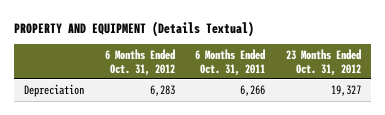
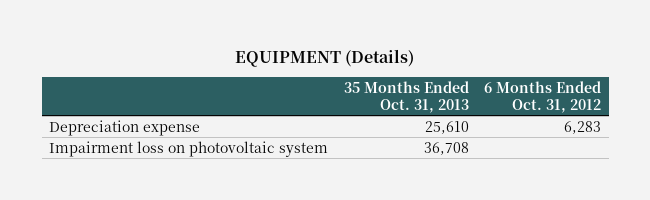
- PROPERTY AND EQUIPMENT (Details Textual)
+ EQUIPMENT (Details)
- | 6 Months Ended Oct. 31, 2012 | 6 Months Ended Oct. 31, 2011 | 23 Months Ended Oct. 31, 2012
+ | 35 Months Ended Oct. 31, 2013 | 6 Months Ended Oct. 31, 2012
- Depreciation | 6,283 | 6,266 | 19,327
+ Depreciation expense | 25,610 | 6,283
+ Impairment loss on photovoltaic system | 36,708 |

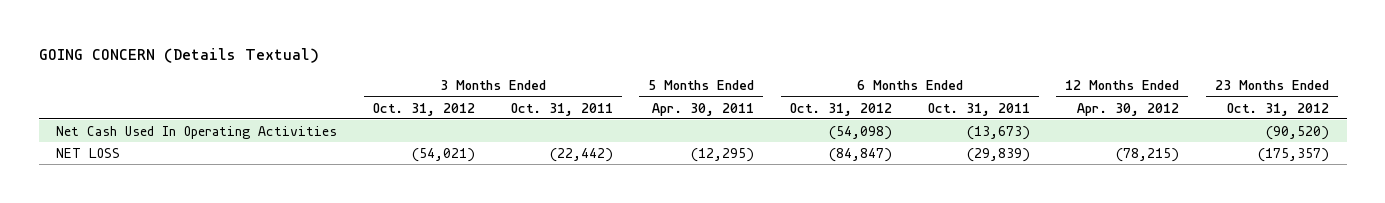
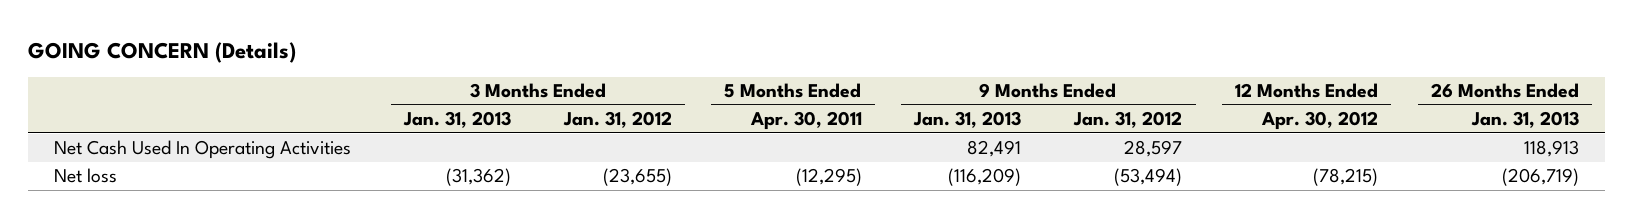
- GOING CONCERN (Details Textual)
+ GOING CONCERN (Details)
- | 3 Months Ended Oct. 31, 2012 | 3 Months Ended Oct. 31, 2011 | 5 Months Ended Apr. 30, 2011 | 6 Months Ended Oct. 31, 2012 | 6 Months Ended Oct. 31, 2011 | 12 Months Ended Apr. 30, 2012 | 23 Months Ended Oct. 31, 2012
+ | 3 Months Ended Jan. 31, 2013 | 3 Months Ended Jan. 31, 2012 | 5 Months Ended Apr. 30, 2011 | 9 Months Ended Jan. 31, 2013 | 9 Months Ended Jan. 31, 2012 | 12 Months Ended Apr. 30, 2012 | 26 Months Ended Jan. 31, 2013
- NET LOSS | (54,021) | (22,442) | (12,295) | (84,847) | (29,839) | (78,215) | (175,357)
+ Net loss | (31,362) | (23,655) | (12,295) | (116,209) | (53,494) | (78,215) | (206,719)

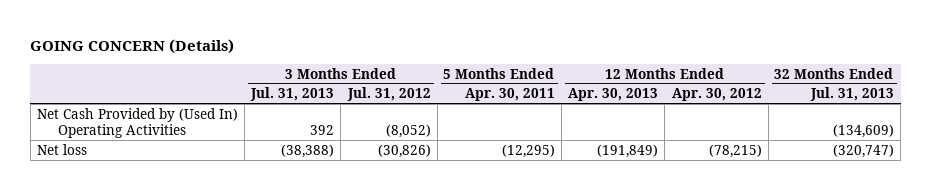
- | 3 Months Ended Jan. 31, 2013 | 3 Months Ended Jan. 31, 2012 | 5 Months Ended Apr. 30, 2011 | 9 Months Ended Jan. 31, 2013 | 9 Months Ended Jan. 31, 2012 | 12 Months Ended Apr. 30, 2012 | 26 Months Ended Jan. 31, 2013
+ | 3 Months Ended Jul. 31, 2013 | 3 Months Ended Jul. 31, 2012 | 5 Months Ended Apr. 30, 2011 | 12 Months Ended Apr. 30, 2013 | 12 Months Ended Apr. 30, 2012 | 32 Months Ended Jul. 31, 2013
- Net Cash Used In Operating Activities | | | | 82,491 | 28,597 | | 118,913
+ Net Cash Provided by (Used In) Operating Activities | 392 | (8,052) | | | | (134,609)

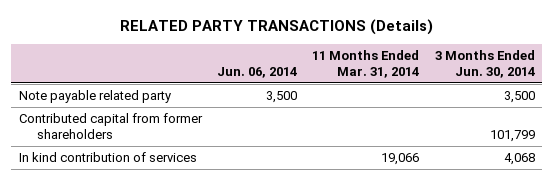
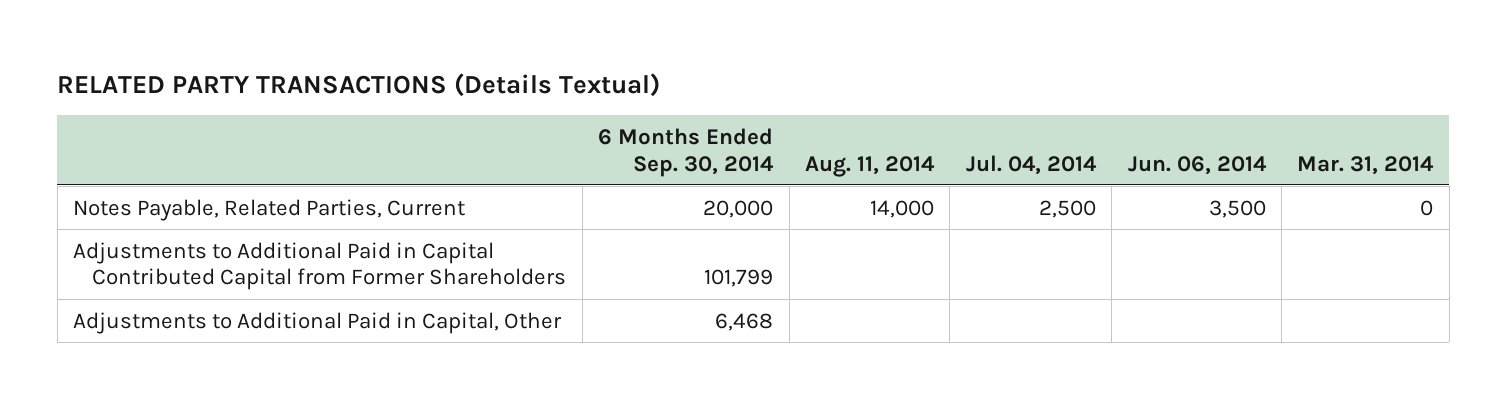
- RELATED PARTY TRANSACTIONS (Details)
+ RELATED PARTY TRANSACTIONS (Details Textual)
- | Jun. 06, 2014 | 11 Months Ended Mar. 31, 2014 | 3 Months Ended Jun. 30, 2014
+ | 6 Months Ended Sep. 30, 2014 | Aug. 11, 2014 | Jul. 04, 2014 | Jun. 06, 2014 | Mar. 31, 2014
- Note payable related party | 3,500 | | 3,500
- Contributed capital from former shareholders | | | 101,799
- In kind contribution of services | | 19,066 | 4,068
+ Notes Payable, Related Parties, Current | 20,000 | 14,000 | 2,500 | 3,500 | 0
+ Adjustments to Additional Paid in Capital Contributed Capital from Former Shareholders | 101,799 | | | |
+ Adjustments to Additional Paid in Capital, Other | 6,468 | | | |

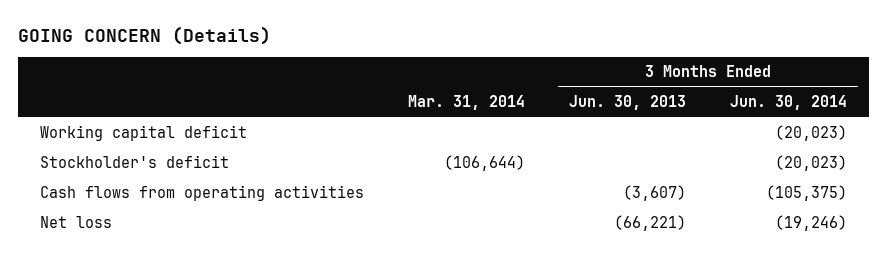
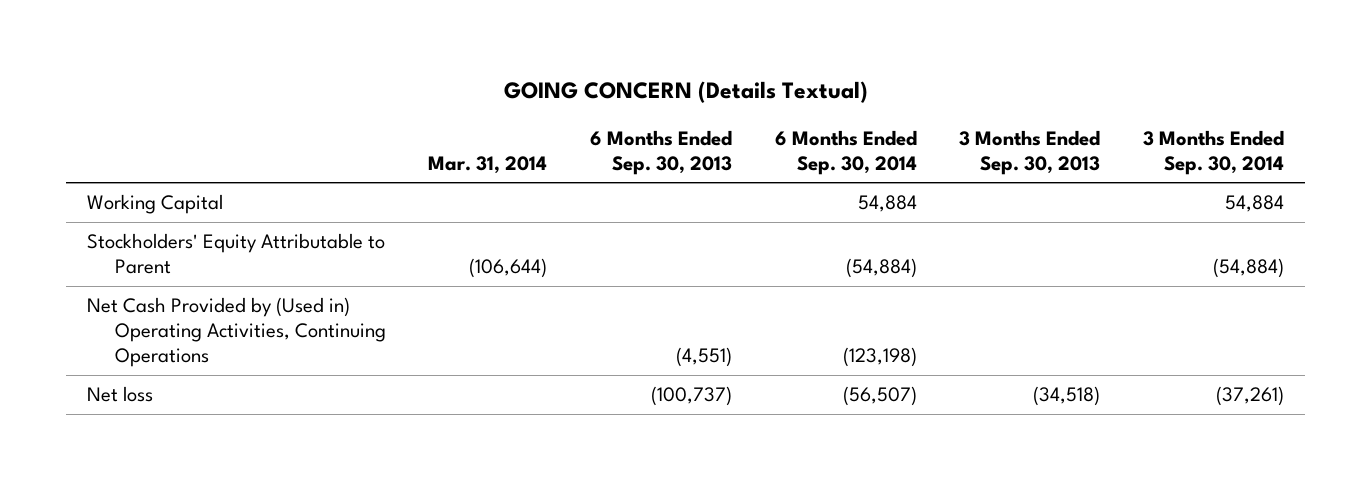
- GOING CONCERN (Details)
+ GOING CONCERN (Details Textual)
- | Mar. 31, 2014 | 3 Months Ended Jun. 30, 2013 | 3 Months Ended Jun. 30, 2014
+ | Mar. 31, 2014 | 6 Months Ended Sep. 30, 2013 | 6 Months Ended Sep. 30, 2014 | 3 Months Ended Sep. 30, 2013 | 3 Months Ended Sep. 30, 2014
- Working capital deficit | | | (20,023)
- Stockholder's deficit | (106,644) | | (20,023)
- Cash flows from operating activities | | (3,607) | (105,375)
+ Working Capital | | | 54,884 | | 54,884
+ Stockholders' Equity Attributable to Parent | (106,644) | | (54,884) | | (54,884)
+ Net Cash Provided by (Used in) Operating Activities, Continuing Operations | | (4,551) | (123,198) | |

